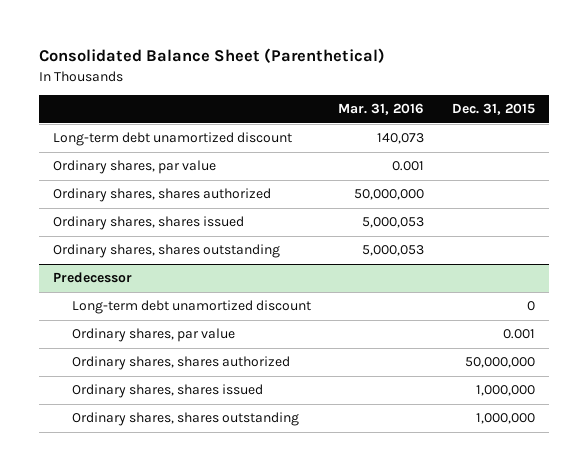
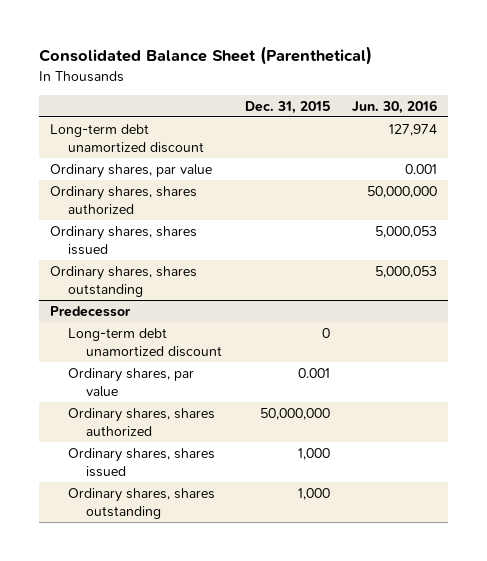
- | Mar. 31, 2016 | Dec. 31, 2015
+ | Dec. 31, 2015 | Jun. 30, 2016
@ Predecessor
- Ordinary shares, shares issued | | 1,000,000
- Ordinary shares, shares outstanding | | 1,000,000
+ Ordinary shares, shares issued | 1,000 |
+ Ordinary shares, shares outstanding | 1,000 |

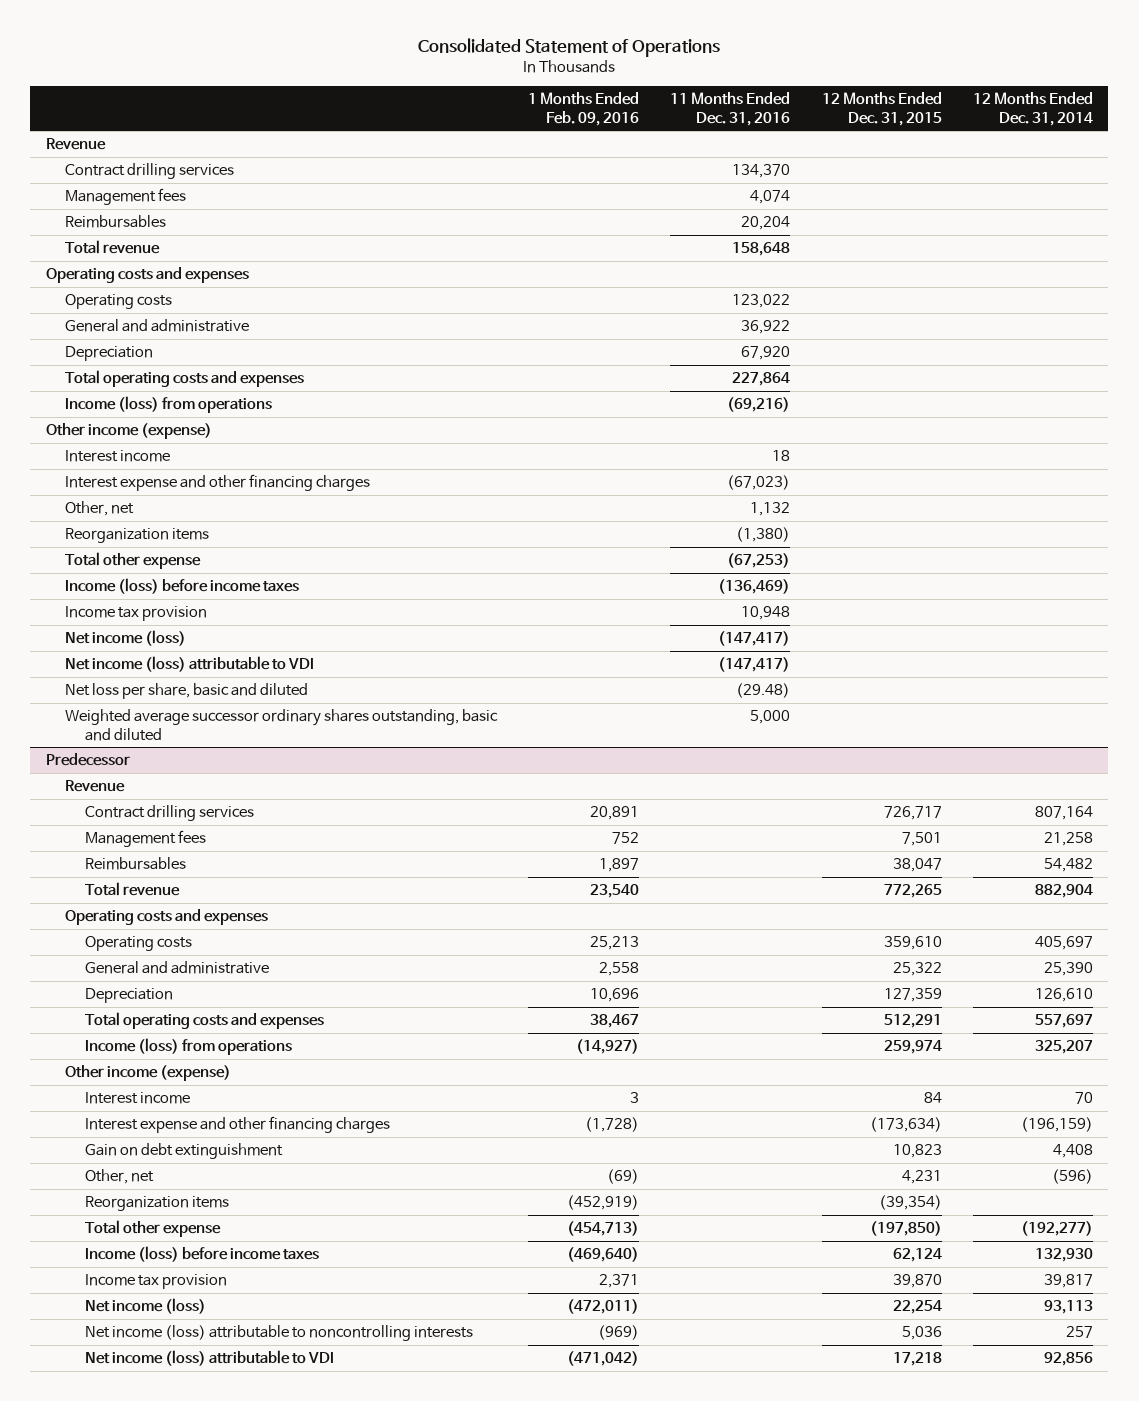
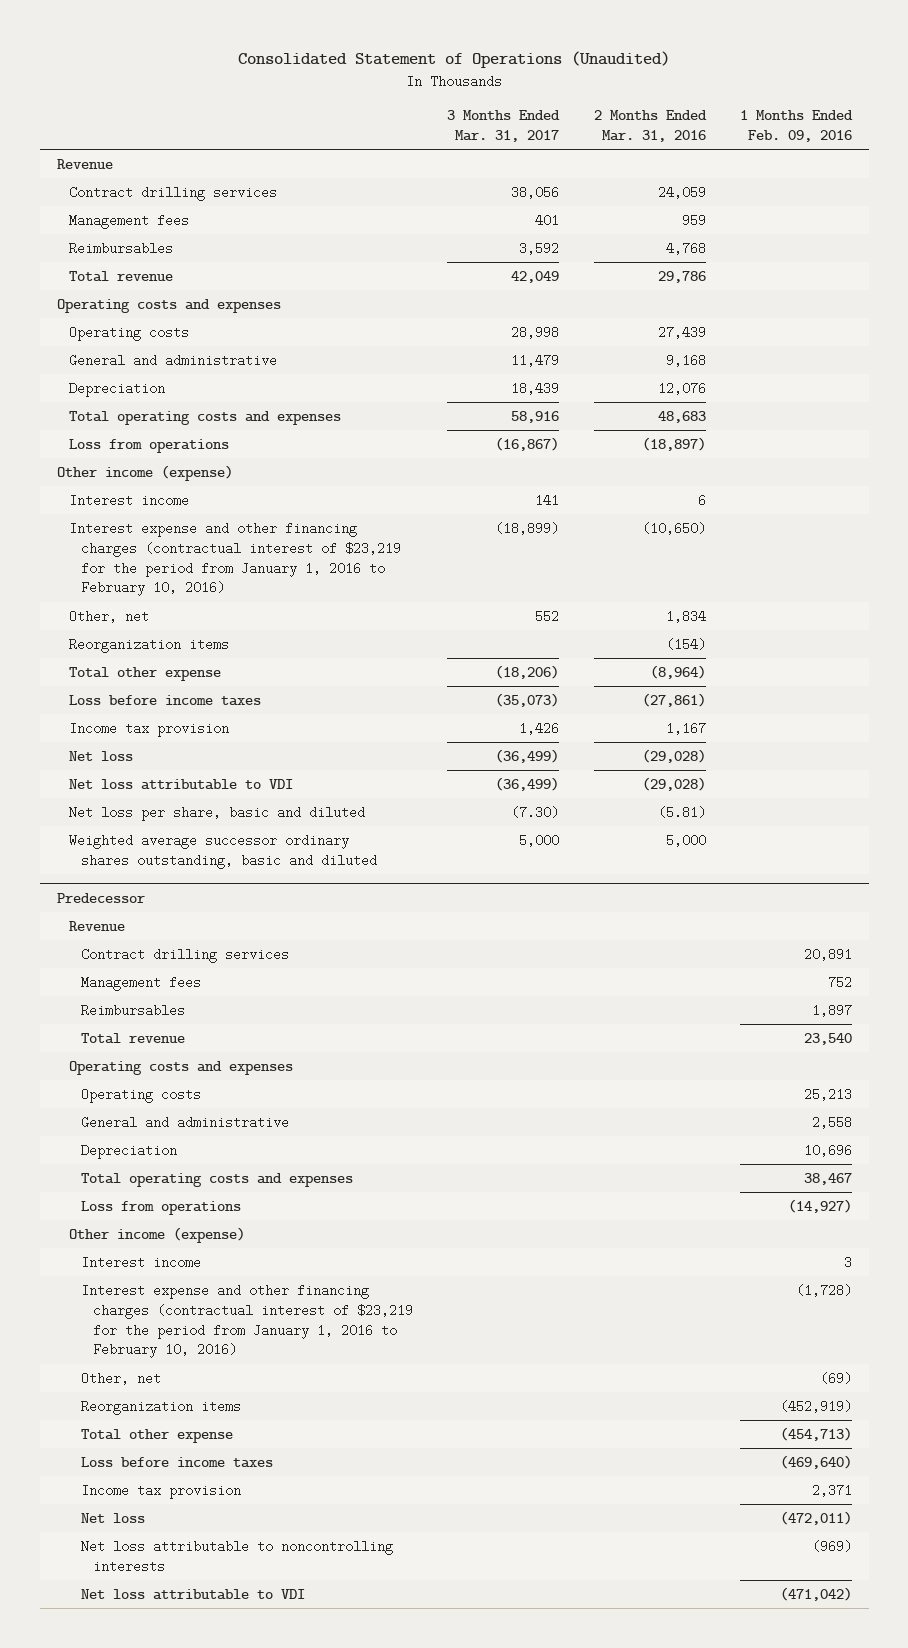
- Consolidated Statement of Operations
+ Consolidated Statement of Operations (Unaudited)
- | 1 Months Ended Feb. 09, 2016 | 11 Months Ended Dec. 31, 2016 | 12 Months Ended Dec. 31, 2015 | 12 Months Ended Dec. 31, 2014
+ | 3 Months Ended Mar. 31, 2017 | 2 Months Ended Mar. 31, 2016 | 1 Months Ended Feb. 09, 2016
- Income (loss) from operations | | (69,216) | |
+ Loss from operations | (16,867) | (18,897) |
- Interest expense and other financing charges | | (67,023) | |
+ Interest expense and other financing charges (contractual interest of $23,219 for the period from January 1, 2016 to February 10, 2016) | (18,899) | (10,650) |
- Income (loss) before income taxes | | (136,469) | |
+ Loss before income taxes | (35,073) | (27,861) |
- Net income (loss) | | (147,417) | |
- Net income (loss) attributable to VDI | | (147,417) | |
+ Net loss | (36,499) | (29,028) |
+ Net loss attributable to VDI | (36,499) | (29,028) |
@ Predecessor
- Income (loss) from operations | (14,927) | | 259,974 | 325,207
+ Loss from operations | | | (14,927)
- Interest expense and other financing charges | (1,728) | | (173,634) | (196,159)
- Gain on debt extinguishment | | | 10,823 | 4,408
+ Interest expense and other financing charges (contractual interest of $23,219 for the period from January 1, 2016 to February 10, 2016) | | | (1,728)
- Income (loss) before income taxes | (469,640) | | 62,124 | 132,930
+ Loss before income taxes | | | (469,640)
- Net income (loss) | (472,011) | | 22,254 | 93,113
- Net income (loss) attributable to noncontrolling interests | (969) | | 5,036 | 257
- Net income (loss) attributable to VDI | (471,042) | | 17,218 | 92,856
+ Net loss | | | (472,011)
+ Net loss attributable to noncontrolling interests | | | (969)
+ Net loss attributable to VDI | | | (471,042)

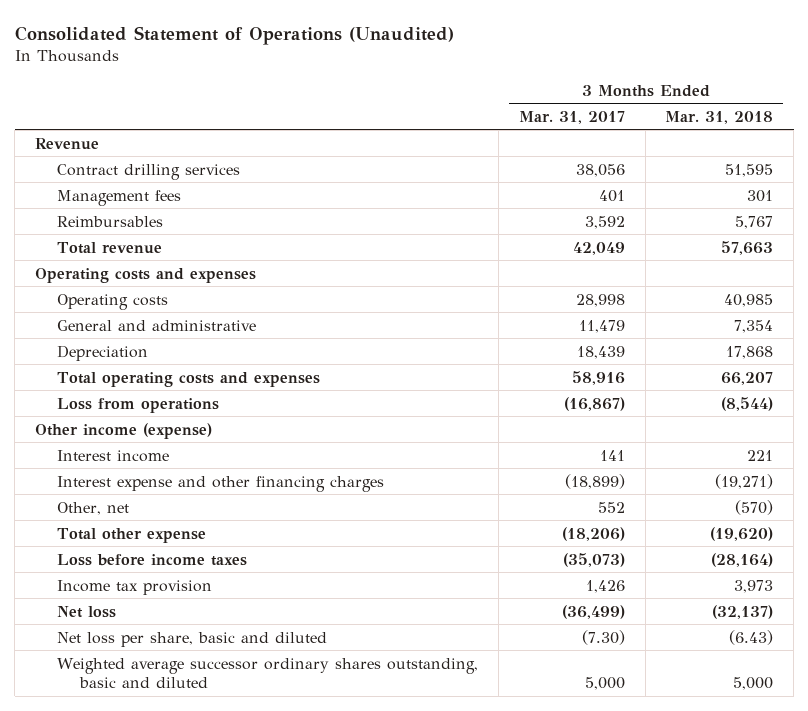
- | 3 Months Ended Mar. 31, 2017 | 2 Months Ended Mar. 31, 2016 | 1 Months Ended Feb. 09, 2016
+ | 3 Months Ended Mar. 31, 2017 | 3 Months Ended Mar. 31, 2018
- Interest expense and other financing charges (contractual interest of $23,219 for the period from January 1, 2016 to February 10, 2016) | (18,899) | (10,650) |
+ Interest expense and other financing charges | (18,899) | (19,271)
- Reorganization items | | (154) |
- Net loss attributable to VDI | (36,499) | (29,028) |
- Predecessor
- Revenue
- Contract drilling services | | | 20,891
- Management fees | | | 752
- Reimbursables | | | 1,897
- Total revenue | | | 23,540
- Operating costs and expenses
- Operating costs | | | 25,213
- General and administrative | | | 2,558
- Depreciation | | | 10,696
- Total operating costs and expenses | | | 38,467
- Loss from operations | | | (14,927)
- Other income (expense)
- Interest income | | | 3
- Interest expense and other financing charges (contractual interest of $23,219 for the period from January 1, 2016 to February 10, 2016) | | | (1,728)
- Other, net | | | (69)
- Reorganization items | | | (452,919)
- Total other expense | | | (454,713)
- Loss before income taxes | | | (469,640)
- Income tax provision | | | 2,371
- Net loss | | | (472,011)
- Net loss attributable to noncontrolling interests | | | (969)
- Net loss attributable to VDI | | | (471,042)

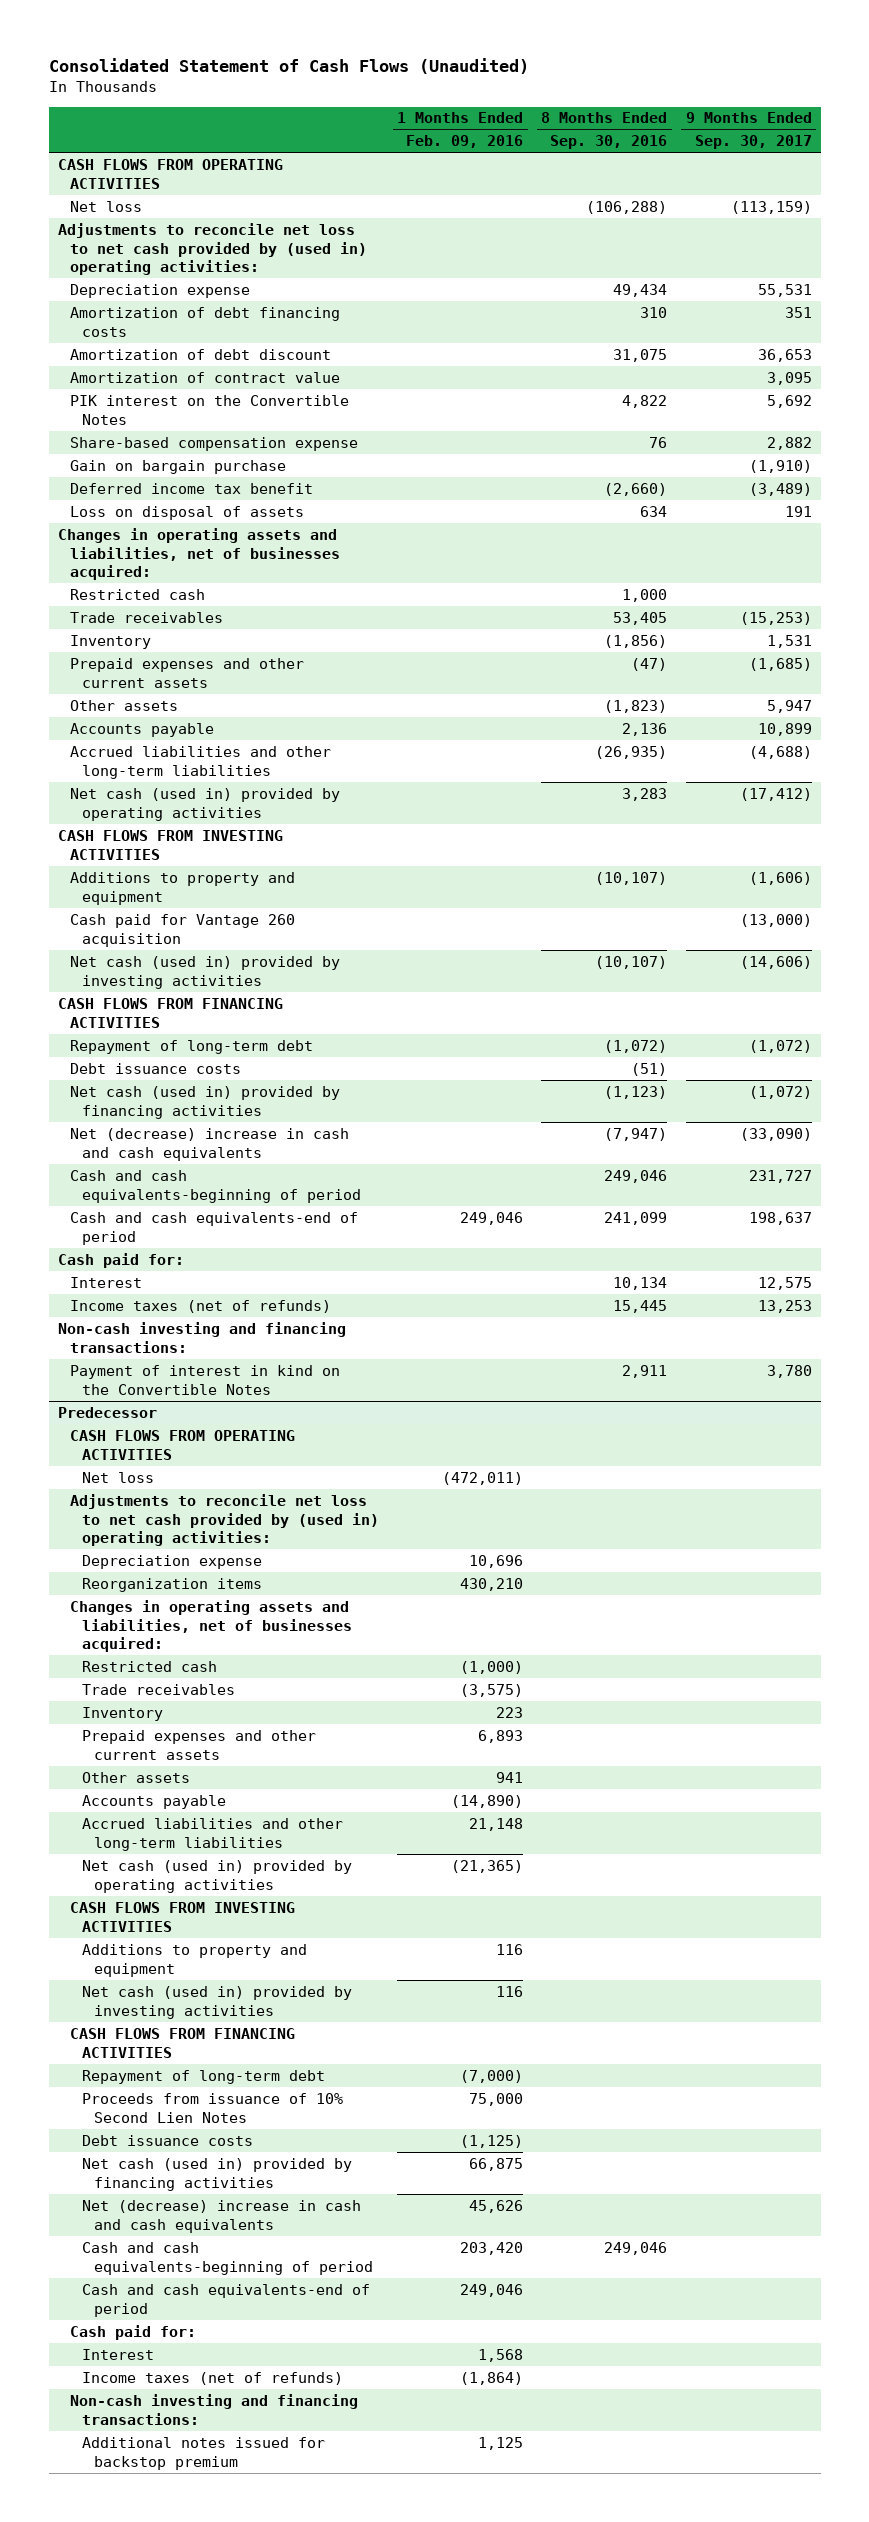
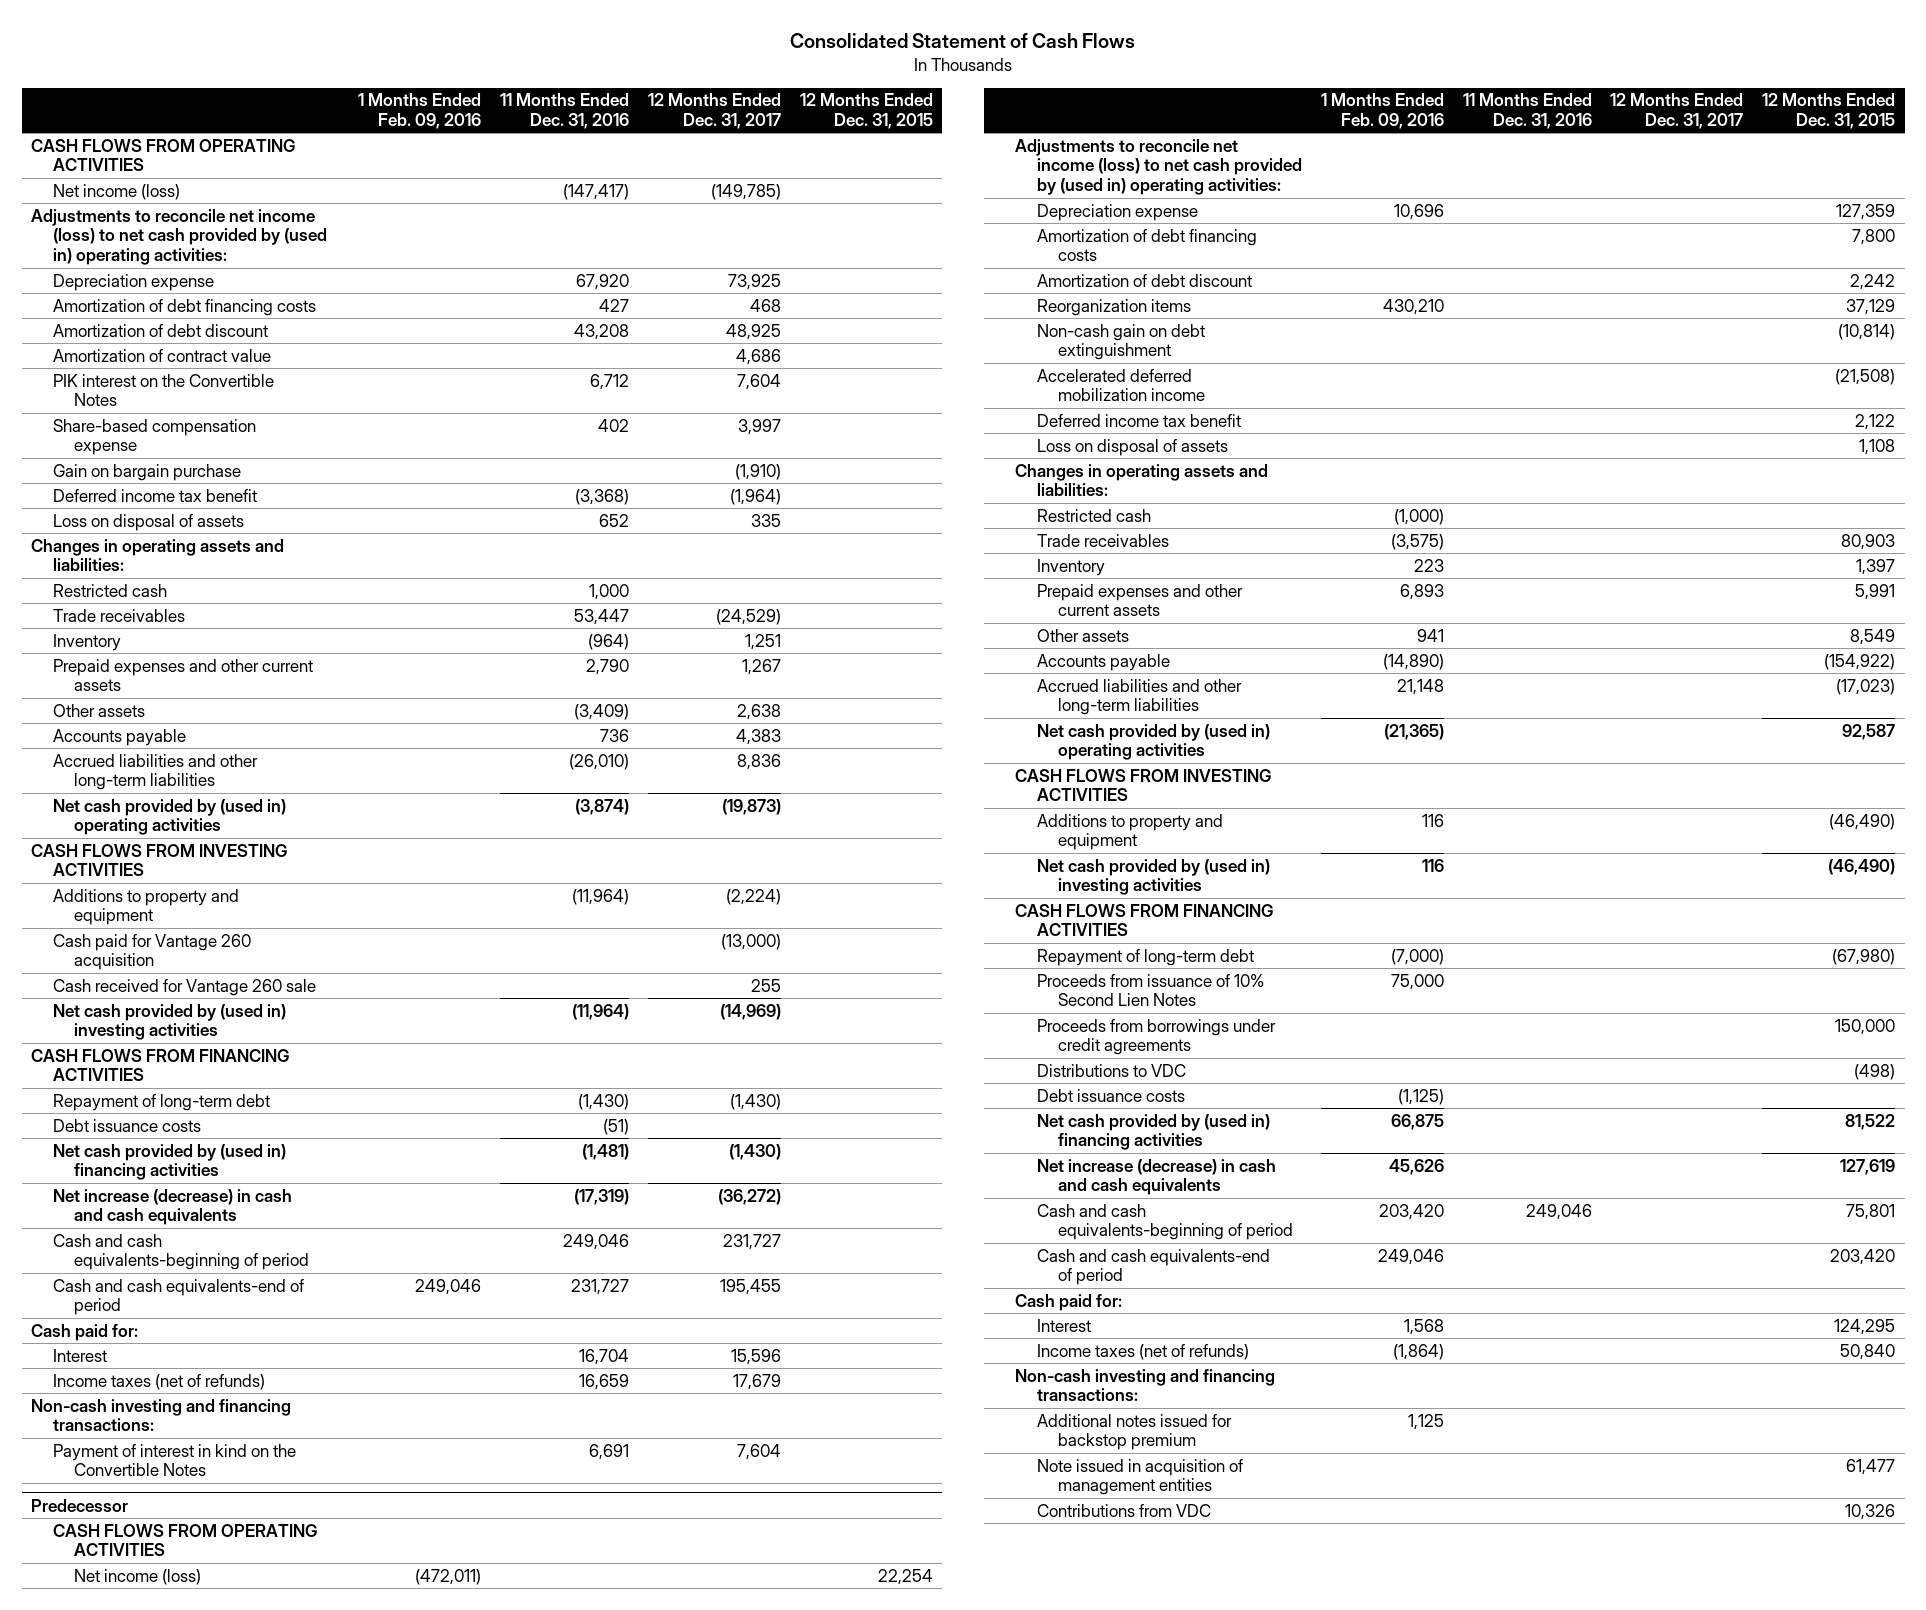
- Consolidated Statement of Cash Flows (Unaudited)
+ Consolidated Statement of Cash Flows
- | 1 Months Ended Feb. 09, 2016 | 8 Months Ended Sep. 30, 2016 | 9 Months Ended Sep. 30, 2017
+ | 1 Months Ended Feb. 09, 2016 | 11 Months Ended Dec. 31, 2016 | 12 Months Ended Dec. 31, 2017 | 12 Months Ended Dec. 31, 2015
- Net loss | | (106,288) | (113,159)
- Adjustments to reconcile net loss to net cash provided by (used in) operating activities:
+ Net income (loss) | | (147,417) | (149,785) |
+ Adjustments to reconcile net income (loss) to net cash provided by (used in) operating activities:
- Changes in operating assets and liabilities, net of businesses acquired:
+ Changes in operating assets and liabilities:
- Net cash (used in) provided by operating activities | | 3,283 | (17,412)
+ Net cash provided by (used in) operating activities | | (3,874) | (19,873) |
- Net cash (used in) provided by investing activities | | (10,107) | (14,606)
+ Cash received for Vantage 260 sale | | | 255 |
+ Net cash provided by (used in) investing activities | | (11,964) | (14,969) |
- Net cash (used in) provided by financing activities | | (1,123) | (1,072)
- Net (decrease) increase in cash and cash equivalents | | (7,947) | (33,090)
+ Net cash provided by (used in) financing activities | | (1,481) | (1,430) |
+ Net increase (decrease) in cash and cash equivalents | | (17,319) | (36,272) |
@ Predecessor
- Net loss | (472,011) | |
- Adjustments to reconcile net loss to net cash provided by (used in) operating activities:
+ Net income (loss) | (472,011) | | | 22,254
+ Adjustments to reconcile net income (loss) to net cash provided by (used in) operating activities:
+ Amortization of debt financing costs | | | | 7,800
+ Amortization of debt discount | | | | 2,242
- Changes in operating assets and liabilities, net of businesses acquired:
+ Non-cash gain on debt extinguishment | | | | (10,814)
+ Accelerated deferred mobilization income | | | | (21,508)
+ Deferred income tax benefit | | | | 2,122
+ Loss on disposal of assets | | | | 1,108
+ Changes in operating assets and liabilities:
- Net cash (used in) provided by operating activities | (21,365) | |
+ Net cash provided by (used in) operating activities | (21,365) | | | 92,587
- Net cash (used in) provided by investing activities | 116 | |
+ Net cash provided by (used in) investing activities | 116 | | | (46,490)
+ Proceeds from borrowings under credit agreements | | | | 150,000
+ Distributions to VDC | | | | (498)
- Net cash (used in) provided by financing activities | 66,875 | |
- Net (decrease) increase in cash and cash equivalents | 45,626 | |
+ Net cash provided by (used in) financing activities | 66,875 | | | 81,522
+ Net increase (decrease) in cash and cash equivalents | 45,626 | | | 127,619
+ Note issued in acquisition of management entities | | | | 61,477
+ Contributions from VDC | | | | 10,326

